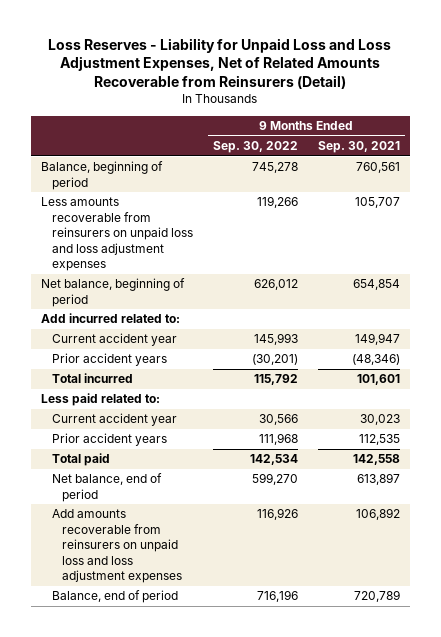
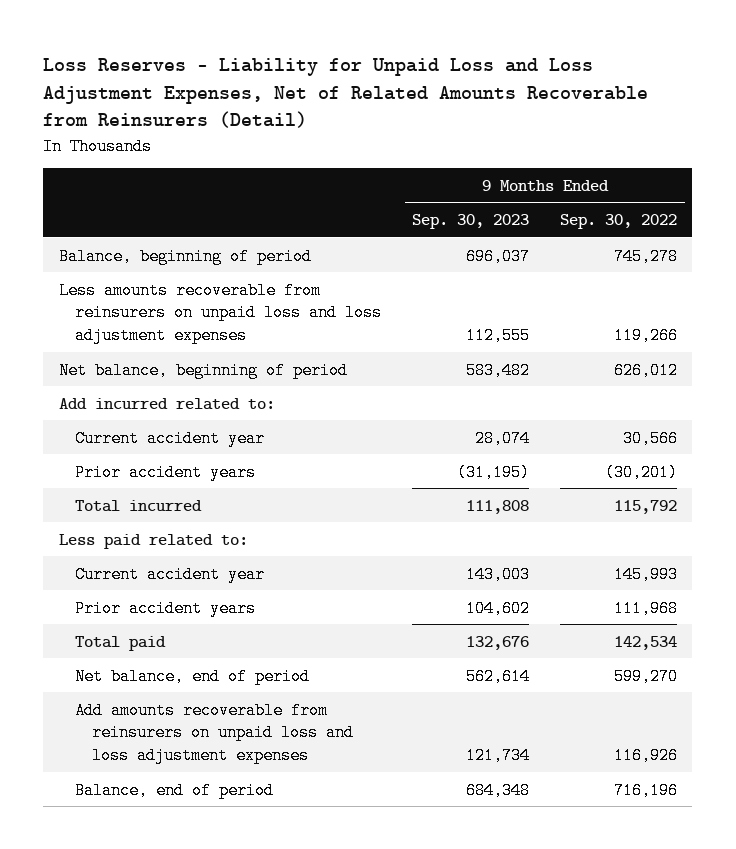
- | 9 Months Ended Sep. 30, 2022 | 9 Months Ended Sep. 30, 2021
+ | 9 Months Ended Sep. 30, 2023 | 9 Months Ended Sep. 30, 2022
moved up: Current accident year | 28,074 | 30,566
moved down: Current accident year | 143,003 | 145,993

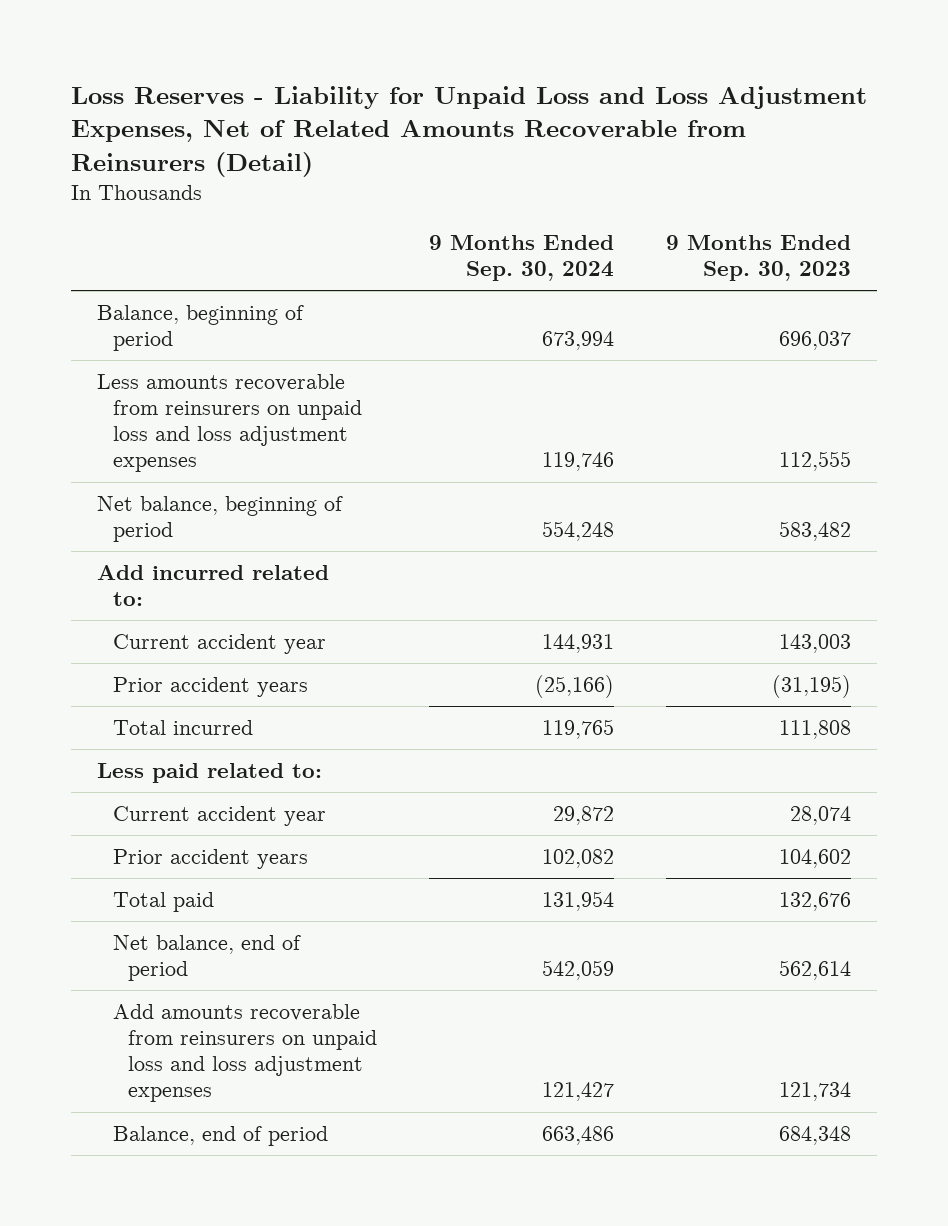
- | 9 Months Ended Sep. 30, 2023 | 9 Months Ended Sep. 30, 2022
+ | 9 Months Ended Sep. 30, 2024 | 9 Months Ended Sep. 30, 2023
moved up: Current accident year | 144,931 | 143,003
moved down: Current accident year | 29,872 | 28,074

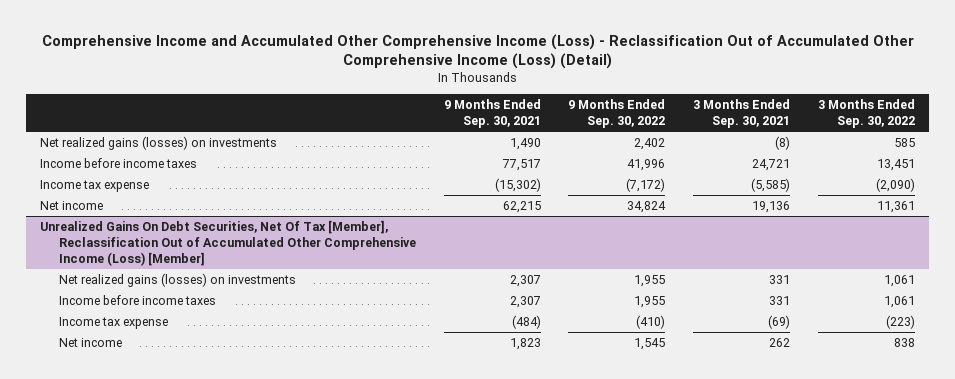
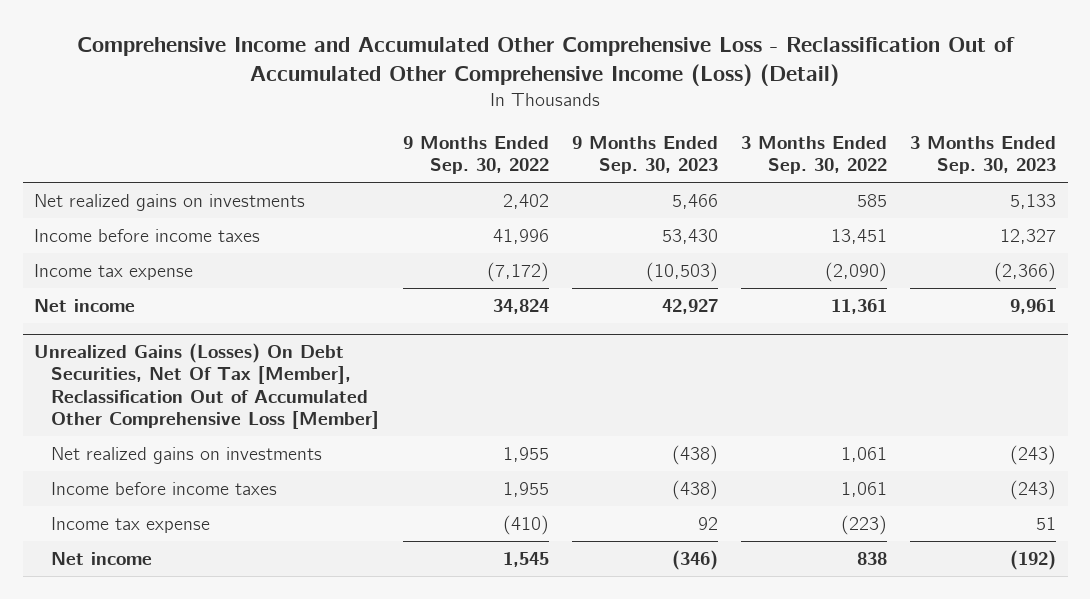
- Comprehensive Income and Accumulated Other Comprehensive Income (Loss) - Reclassification Out of Accumulated Other Comprehensive Income (Loss) (Detail)
+ Comprehensive Income and Accumulated Other Comprehensive Loss - Reclassification Out of Accumulated Other Comprehensive Income (Loss) (Detail)
- | 9 Months Ended Sep. 30, 2021 | 9 Months Ended Sep. 30, 2022 | 3 Months Ended Sep. 30, 2021 | 3 Months Ended Sep. 30, 2022
+ | 9 Months Ended Sep. 30, 2022 | 9 Months Ended Sep. 30, 2023 | 3 Months Ended Sep. 30, 2022 | 3 Months Ended Sep. 30, 2023
- Net realized gains (losses) on investments | 1,490 | 2,402 | (8) | 585
+ Net realized gains on investments | 2,402 | 5,466 | 585 | 5,133
- Unrealized Gains On Debt Securities, Net Of Tax [Member], Reclassification Out of Accumulated Other Comprehensive Income (Loss) [Member]
- Net realized gains (losses) on investments | 2,307 | 1,955 | 331 | 1,061
+ Unrealized Gains (Losses) On Debt Securities, Net Of Tax [Member], Reclassification Out of Accumulated Other Comprehensive Loss [Member]
+ Net realized gains on investments | 1,955 | (438) | 1,061 | (243)

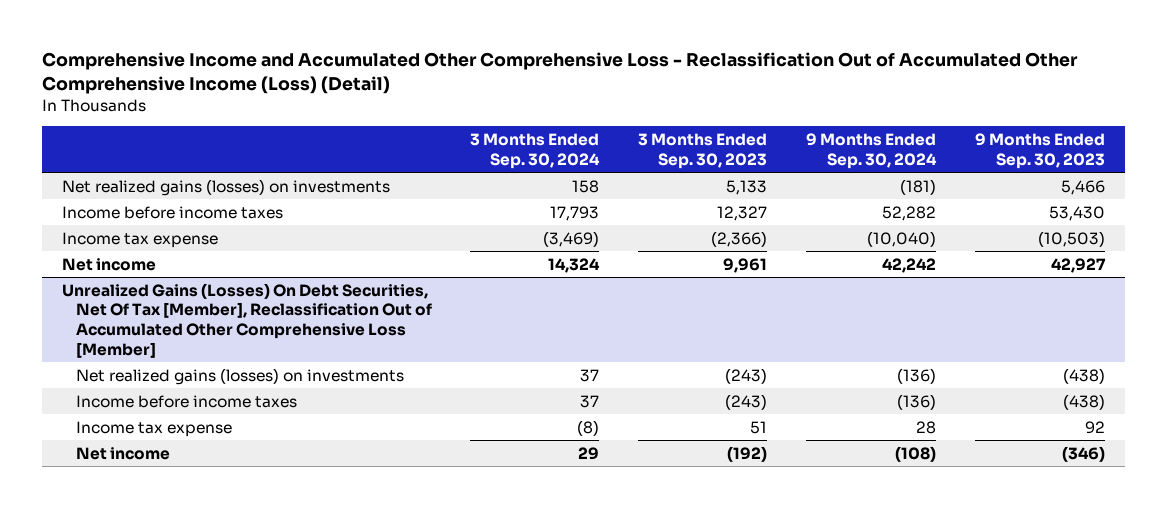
- | 9 Months Ended Sep. 30, 2022 | 9 Months Ended Sep. 30, 2023 | 3 Months Ended Sep. 30, 2022 | 3 Months Ended Sep. 30, 2023
+ | 3 Months Ended Sep. 30, 2024 | 3 Months Ended Sep. 30, 2023 | 9 Months Ended Sep. 30, 2024 | 9 Months Ended Sep. 30, 2023
- Net realized gains on investments | 2,402 | 5,466 | 585 | 5,133
+ Net realized gains (losses) on investments | 158 | 5,133 | (181) | 5,466
@ Unrealized Gains (Losses) On Debt Securities, Net Of Tax [Member], Reclassification Out of Accumulated Other Comprehensive Loss [Member]
- Net realized gains on investments | 1,955 | (438) | 1,061 | (243)
+ Net realized gains (losses) on investments | 37 | (243) | (136) | (438)

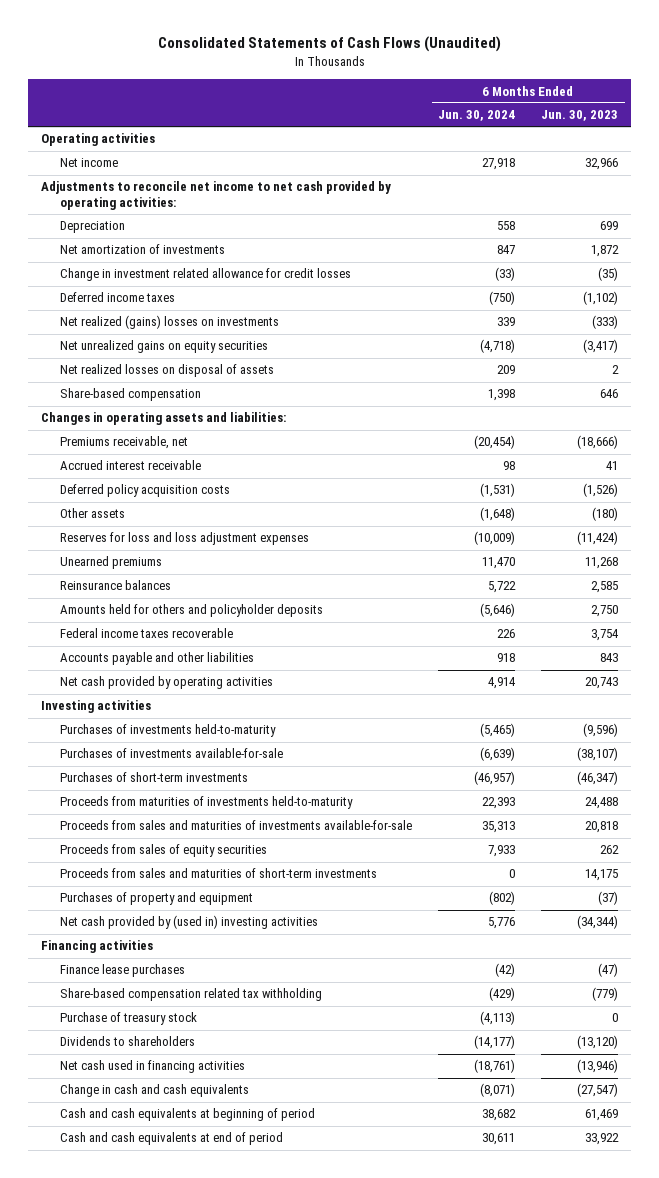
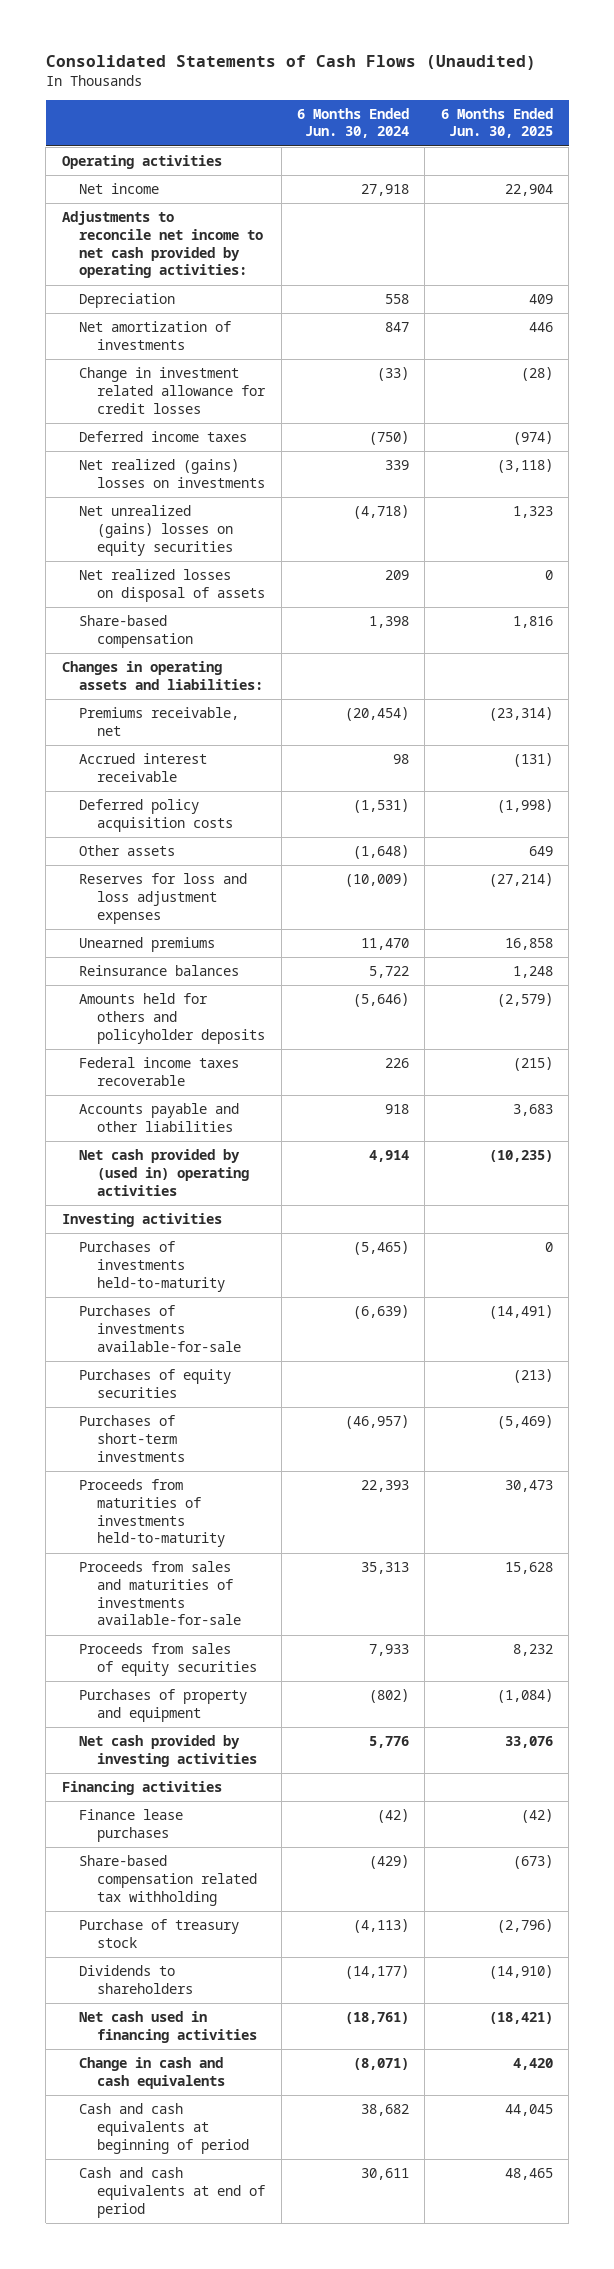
- | 6 Months Ended Jun. 30, 2024 | 6 Months Ended Jun. 30, 2023
+ | 6 Months Ended Jun. 30, 2024 | 6 Months Ended Jun. 30, 2025
- Net unrealized gains on equity securities | (4,718) | (3,417)
+ Net unrealized (gains) losses on equity securities | (4,718) | 1,323
- Net cash provided by operating activities | 4,914 | 20,743
+ Net cash provided by (used in) operating activities | 4,914 | (10,235)
+ Purchases of equity securities | | (213)
- Proceeds from sales and maturities of short-term investments | 0 | 14,175
- Net cash provided by (used in) investing activities | 5,776 | (34,344)
+ Net cash provided by investing activities | 5,776 | 33,076

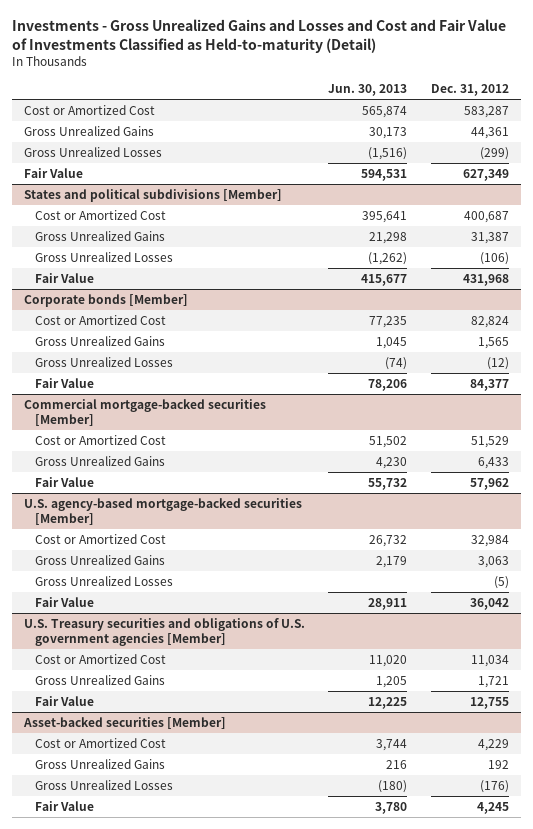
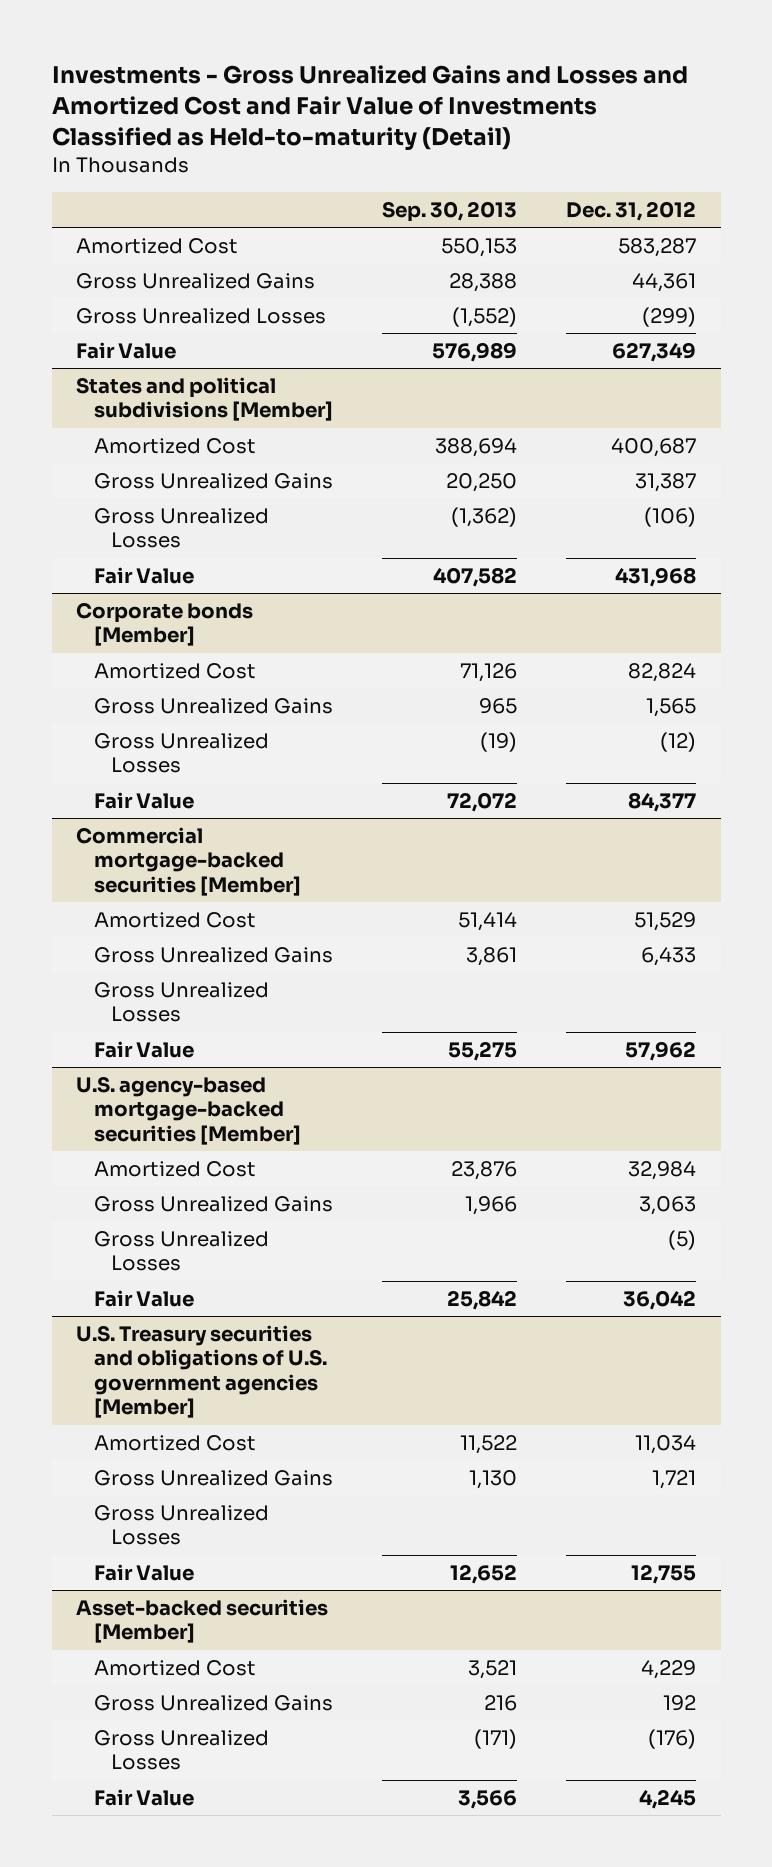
- Investments - Gross Unrealized Gains and Losses and Cost and Fair Value of Investments Classified as Held-to-maturity (Detail)
+ Investments - Gross Unrealized Gains and Losses and Amortized Cost and Fair Value of Investments Classified as Held-to-maturity (Detail)
- | Jun. 30, 2013 | Dec. 31, 2012
+ | Sep. 30, 2013 | Dec. 31, 2012
- Cost or Amortized Cost | 565,874 | 583,287
+ Amortized Cost | 550,153 | 583,287
@ States and political subdivisions [Member]
- Cost or Amortized Cost | 395,641 | 400,687
+ Amortized Cost | 388,694 | 400,687
@ Corporate bonds [Member]
- Cost or Amortized Cost | 77,235 | 82,824
+ Amortized Cost | 71,126 | 82,824
@ Commercial mortgage-backed securities [Member]
- Cost or Amortized Cost | 51,502 | 51,529
+ Amortized Cost | 51,414 | 51,529
+ Gross Unrealized Losses
@ U.S. agency-based mortgage-backed securities [Member]
- Cost or Amortized Cost | 26,732 | 32,984
+ Amortized Cost | 23,876 | 32,984
@ U.S. Treasury securities and obligations of U.S. government agencies [Member]
- Cost or Amortized Cost | 11,020 | 11,034
+ Amortized Cost | 11,522 | 11,034
+ Gross Unrealized Losses
@ Asset-backed securities [Member]
- Cost or Amortized Cost | 3,744 | 4,229
+ Amortized Cost | 3,521 | 4,229

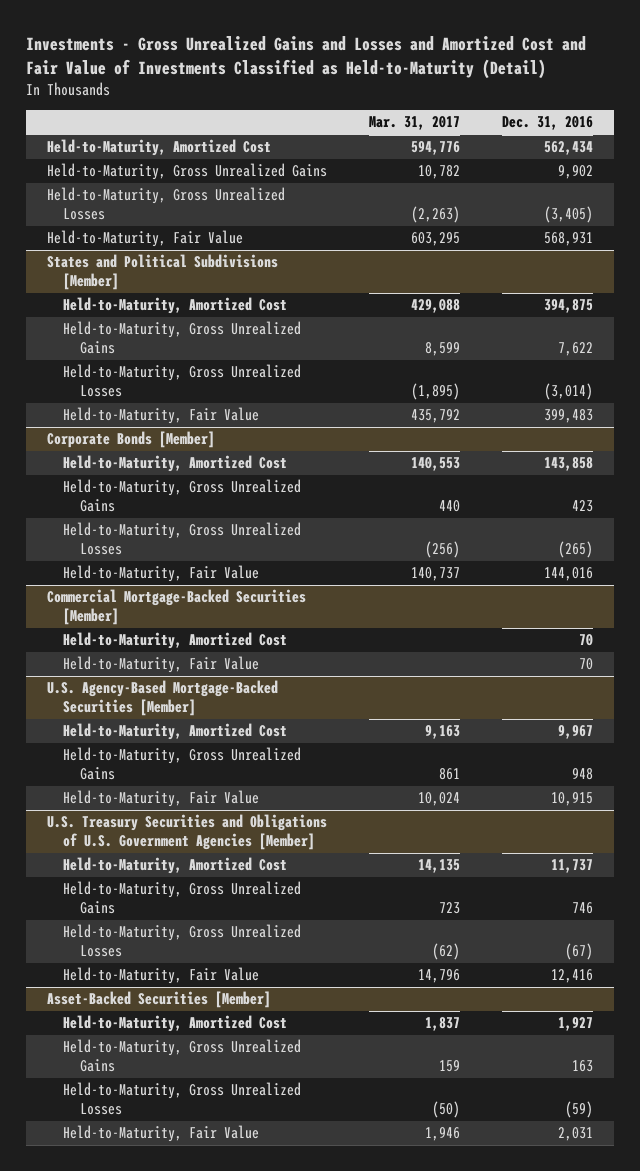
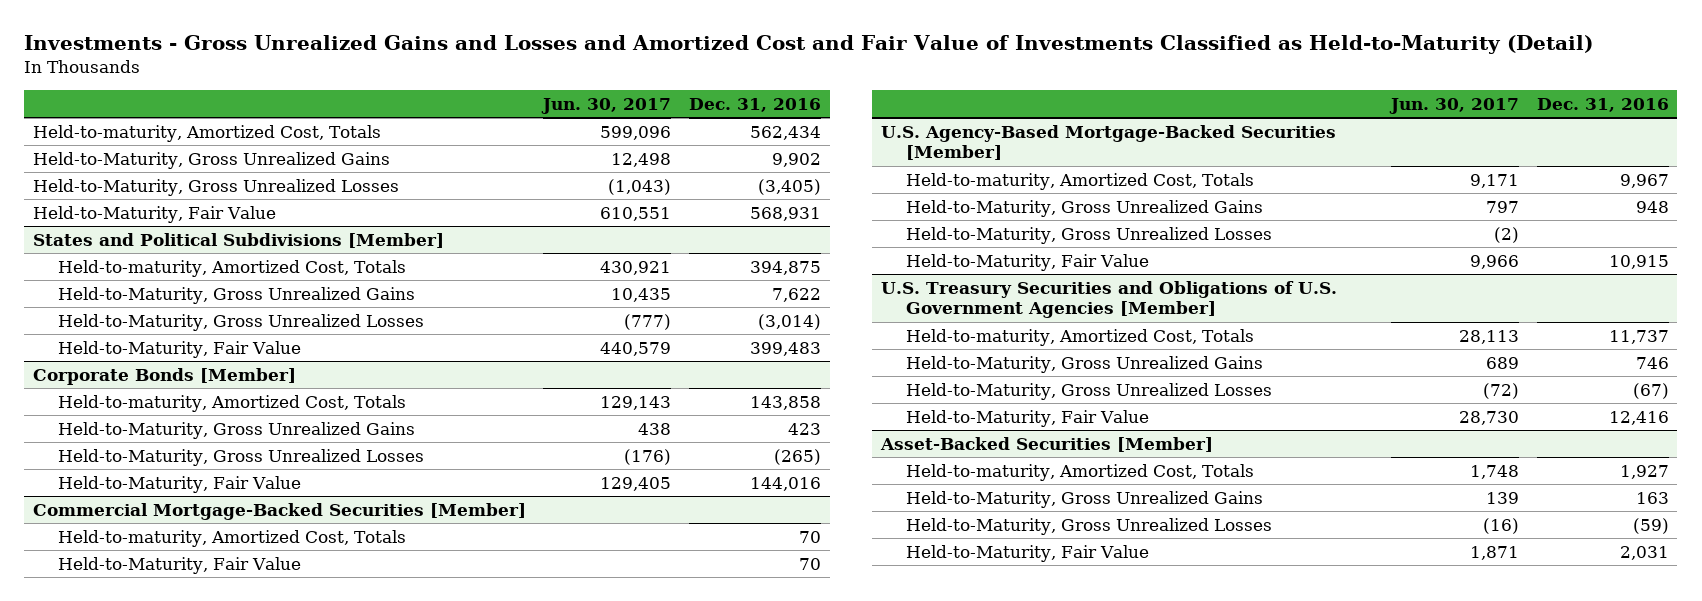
- | Mar. 31, 2017 | Dec. 31, 2016
+ | Jun. 30, 2017 | Dec. 31, 2016
- Held-to-Maturity, Amortized Cost | 594,776 | 562,434
+ Held-to-maturity, Amortized Cost, Totals | 599,096 | 562,434
@ States and Political Subdivisions [Member]
- Held-to-Maturity, Amortized Cost | 429,088 | 394,875
+ Held-to-maturity, Amortized Cost, Totals | 430,921 | 394,875
@ Corporate Bonds [Member]
- Held-to-Maturity, Amortized Cost | 140,553 | 143,858
+ Held-to-maturity, Amortized Cost, Totals | 129,143 | 143,858
@ Commercial Mortgage-Backed Securities [Member]
- Held-to-Maturity, Amortized Cost | | 70
+ Held-to-maturity, Amortized Cost, Totals | | 70
@ U.S. Agency-Based Mortgage-Backed Securities [Member]
- Held-to-Maturity, Amortized Cost | 9,163 | 9,967
+ Held-to-maturity, Amortized Cost, Totals | 9,171 | 9,967
+ Held-to-Maturity, Gross Unrealized Losses | (2) |
@ U.S. Treasury Securities and Obligations of U.S. Government Agencies [Member]
- Held-to-Maturity, Amortized Cost | 14,135 | 11,737
+ Held-to-maturity, Amortized Cost, Totals | 28,113 | 11,737
@ Asset-Backed Securities [Member]
- Held-to-Maturity, Amortized Cost | 1,837 | 1,927
+ Held-to-maturity, Amortized Cost, Totals | 1,748 | 1,927

